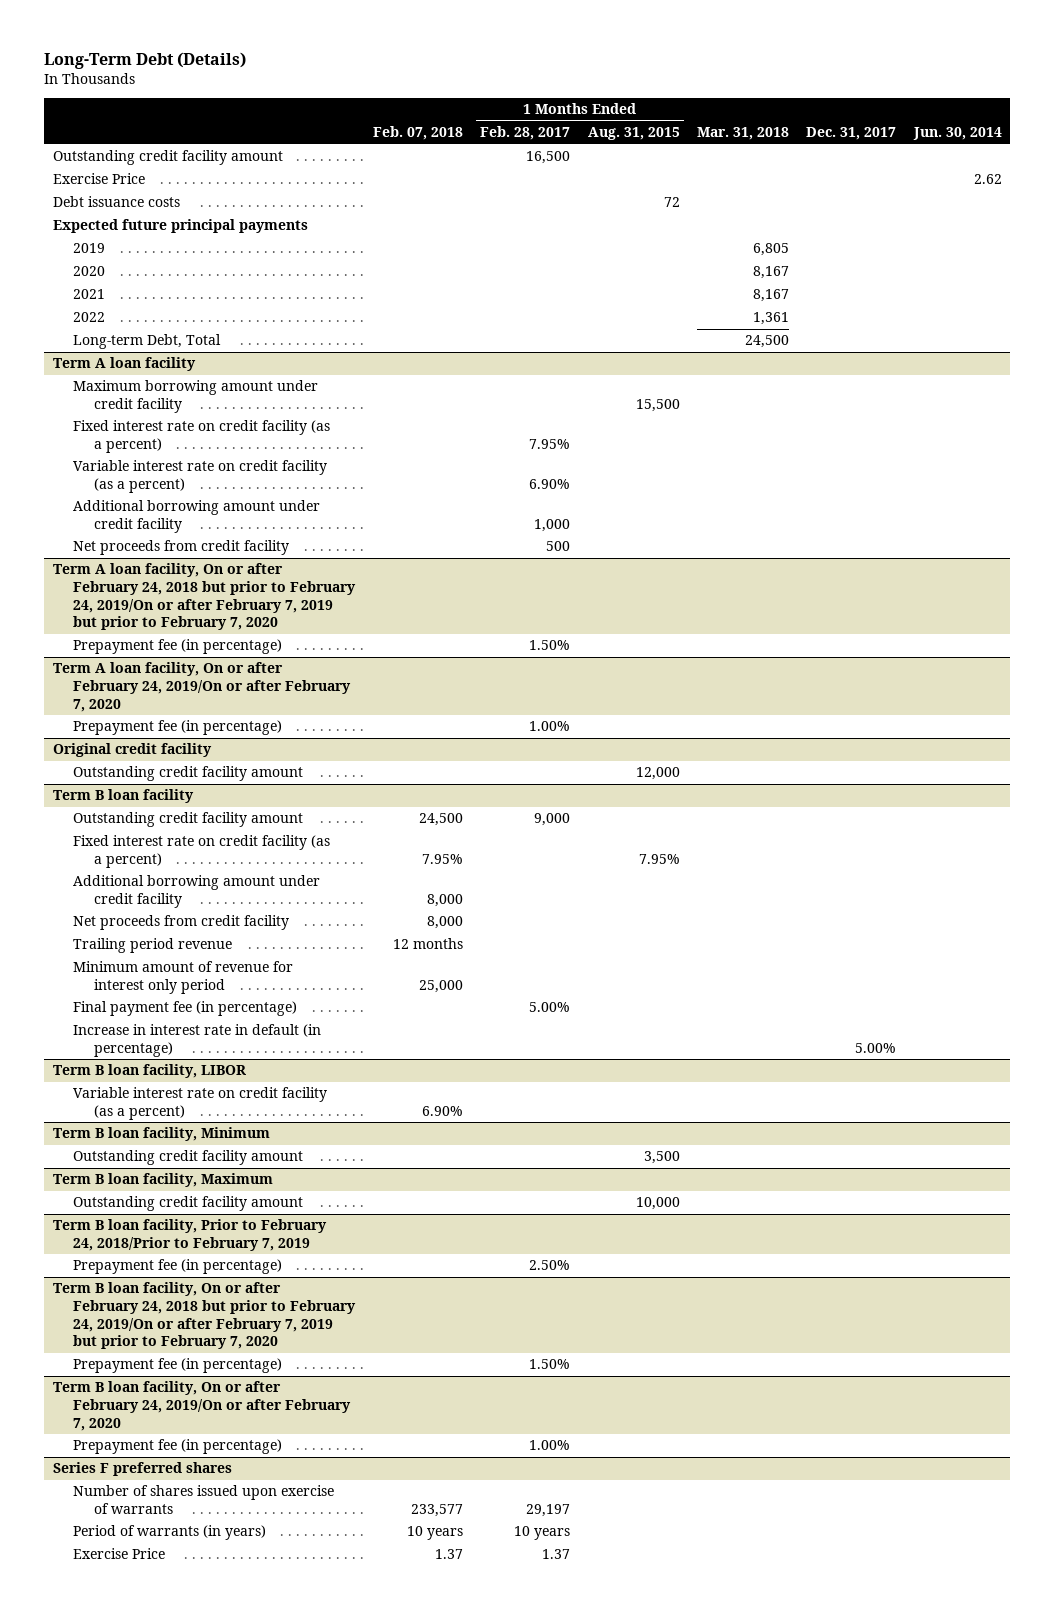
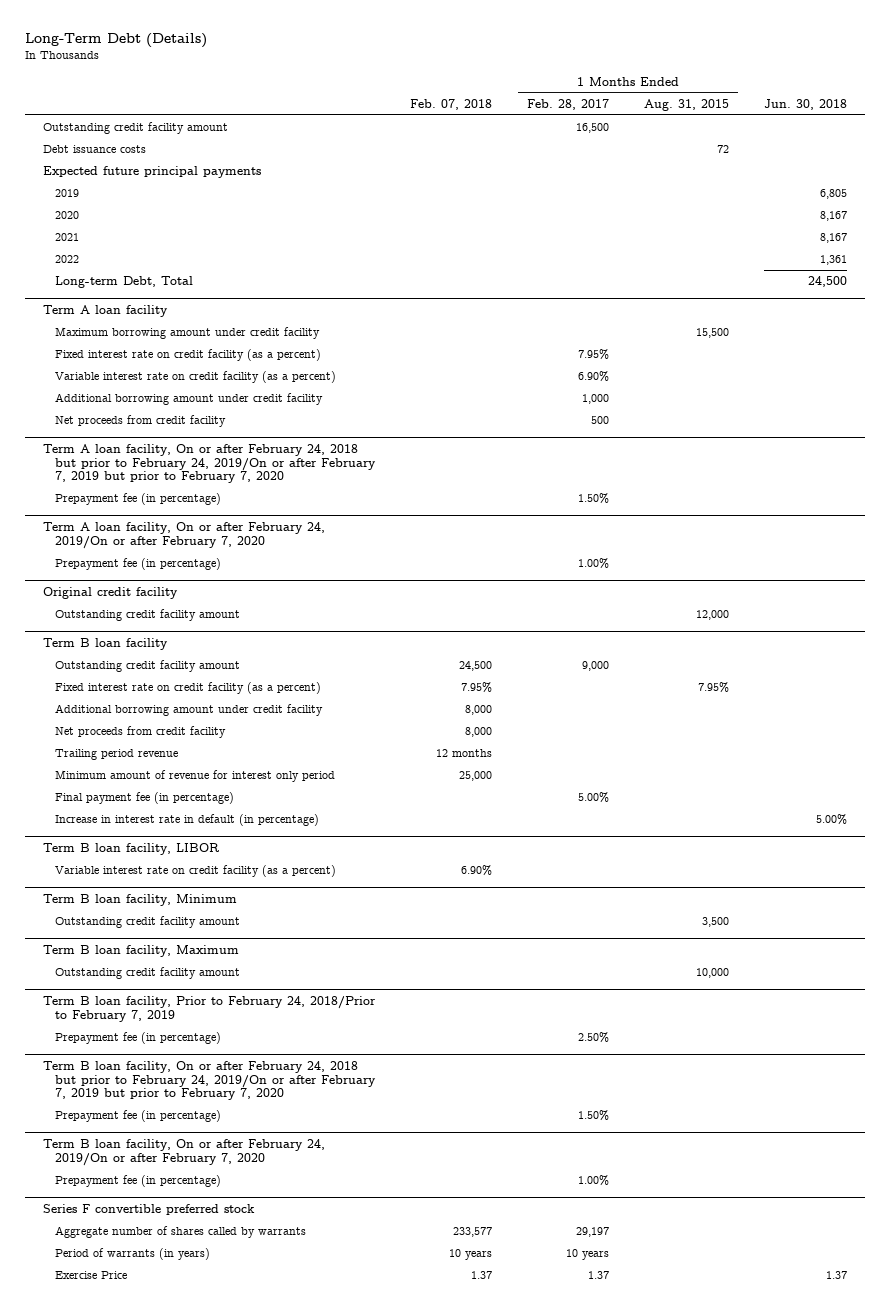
- | Feb. 07, 2018 | 1 Months Ended Feb. 28, 2017 | 1 Months Ended Aug. 31, 2015 | Mar. 31, 2018 | Dec. 31, 2017 | Jun. 30, 2014
+ | Feb. 07, 2018 | 1 Months Ended Feb. 28, 2017 | 1 Months Ended Aug. 31, 2015 | Jun. 30, 2018
- Exercise Price | | | | | | 2.62
- Series F preferred shares
- Number of shares issued upon exercise of warrants | 233,577 | 29,197 | | | |
+ Series F convertible preferred stock
+ Aggregate number of shares called by warrants | 233,577 | 29,197 | |

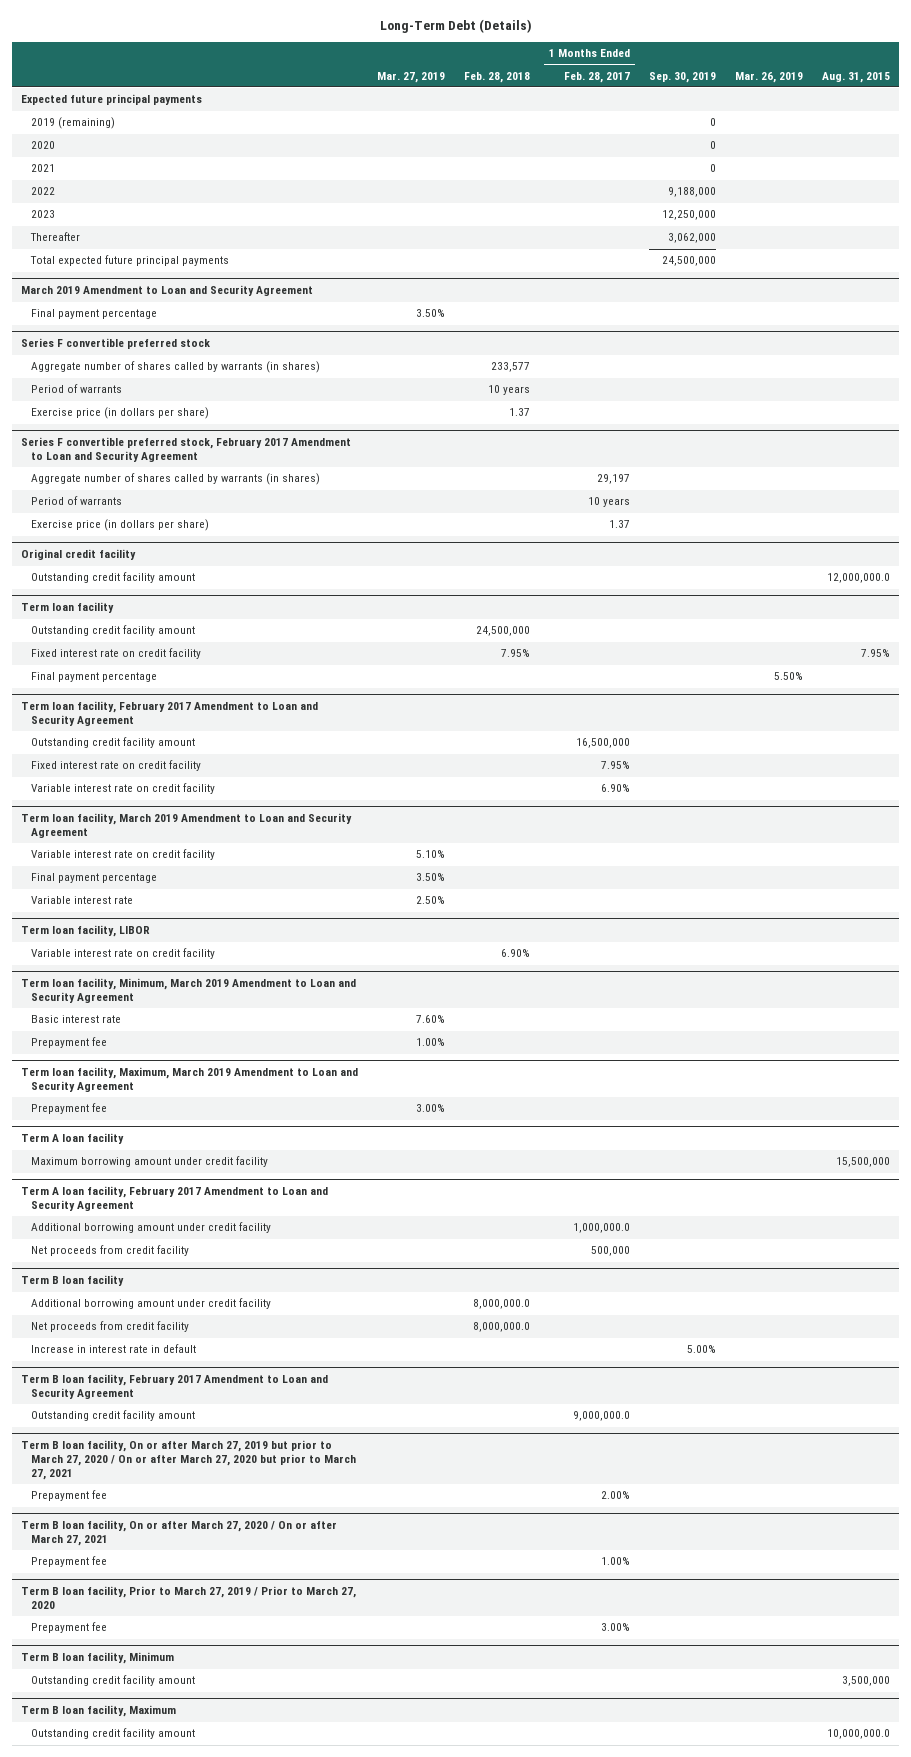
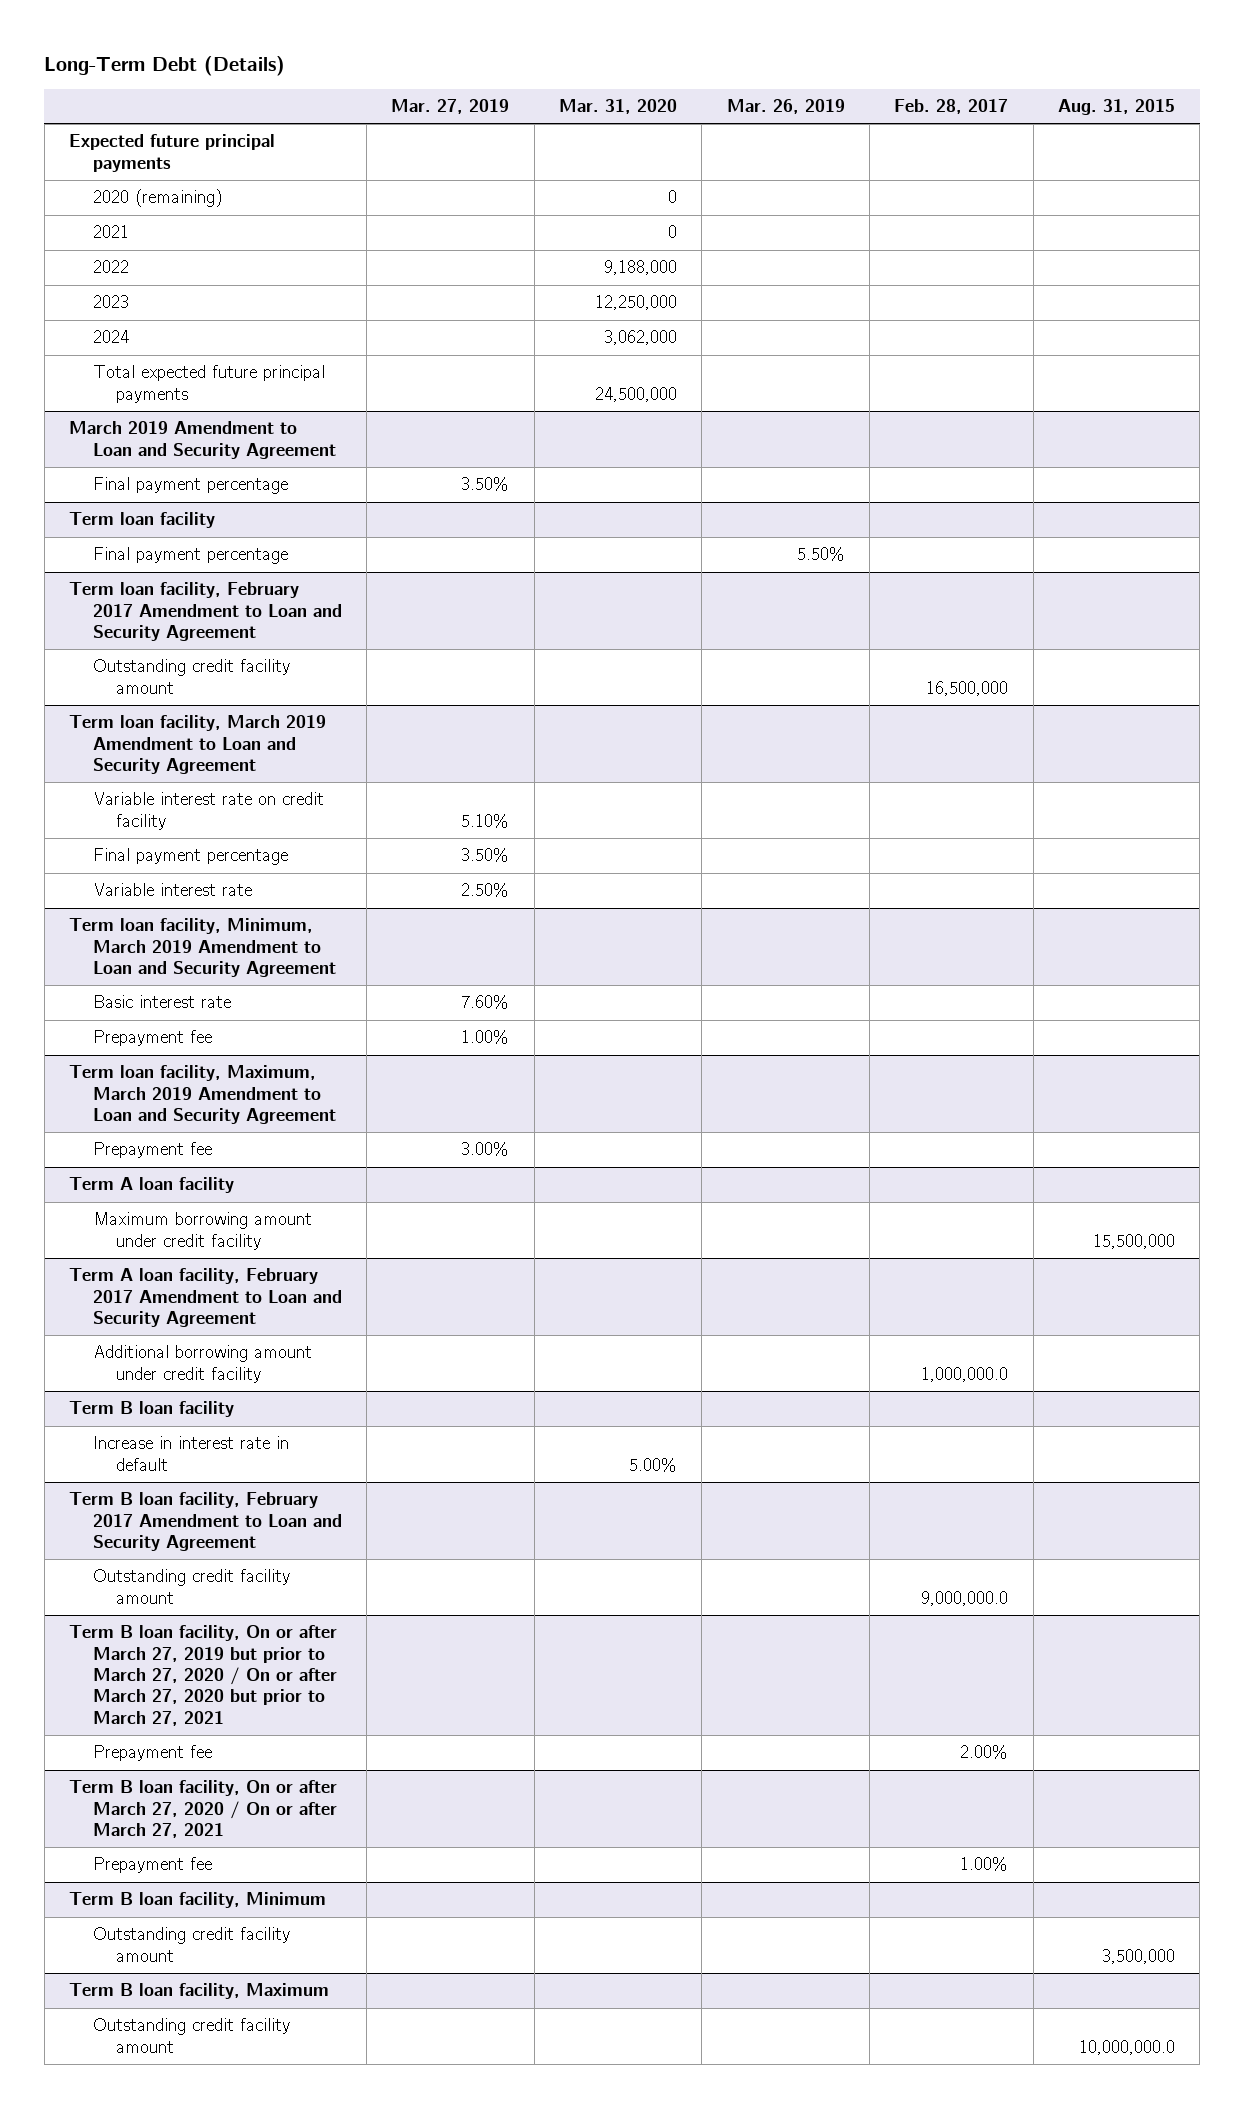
- | Mar. 27, 2019 | Feb. 28, 2018 | 1 Months Ended Feb. 28, 2017 | Sep. 30, 2019 | Mar. 26, 2019 | Aug. 31, 2015
+ | Mar. 27, 2019 | Mar. 31, 2020 | Mar. 26, 2019 | Feb. 28, 2017 | Aug. 31, 2015
- 2019 (remaining) | | | | 0 | |
- 2020 | | | | 0 | |
+ 2020 (remaining) | | 0 | | |
- Thereafter | | | | 3,062,000 | |
+ 2024 | | 3,062,000 | | |
- Series F convertible preferred stock
- Aggregate number of shares called by warrants (in shares) | | 233,577 | | | |
- Period of warrants | | 10 years | | | |
- Exercise price (in dollars per share) | | 1.37 | | | |
- Series F convertible preferred stock, February 2017 Amendment to Loan and Security Agreement
- Aggregate number of shares called by warrants (in shares) | | | 29,197 | | |
- Period of warrants | | | 10 years | | |
- Exercise price (in dollars per share) | | | 1.37 | | |
- Original credit facility
- Outstanding credit facility amount | | | | | | 12,000,000.0
@ Term loan facility
- Outstanding credit facility amount | | 24,500,000 | | | |
- Fixed interest rate on credit facility | | 7.95% | | | | 7.95%
@ Term loan facility, February 2017 Amendment to Loan and Security Agreement
- Fixed interest rate on credit facility | | | 7.95% | | |
- Variable interest rate on credit facility | | | 6.90% | | |
- Term loan facility, LIBOR
- Variable interest rate on credit facility | | 6.90% | | | |
@ Term A loan facility, February 2017 Amendment to Loan and Security Agreement
- Net proceeds from credit facility | | | 500,000 | | |
@ Term B loan facility
- Additional borrowing amount under credit facility | | 8,000,000.0 | | | |
- Net proceeds from credit facility | | 8,000,000.0 | | | |
- Term B loan facility, Prior to March 27, 2019 / Prior to March 27, 2020
- Prepayment fee | | | 3.00% | | |

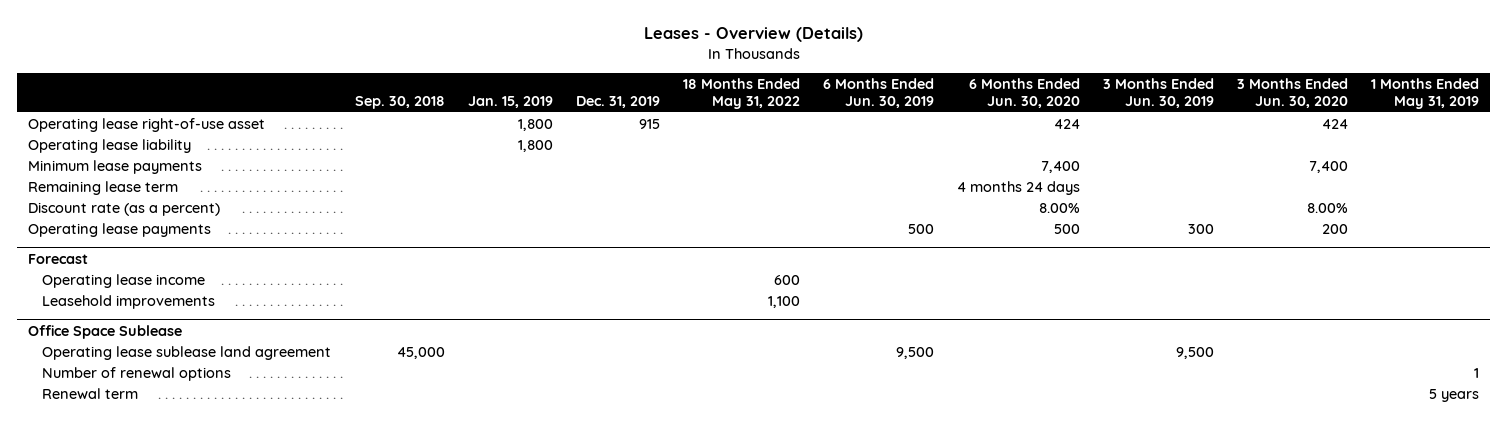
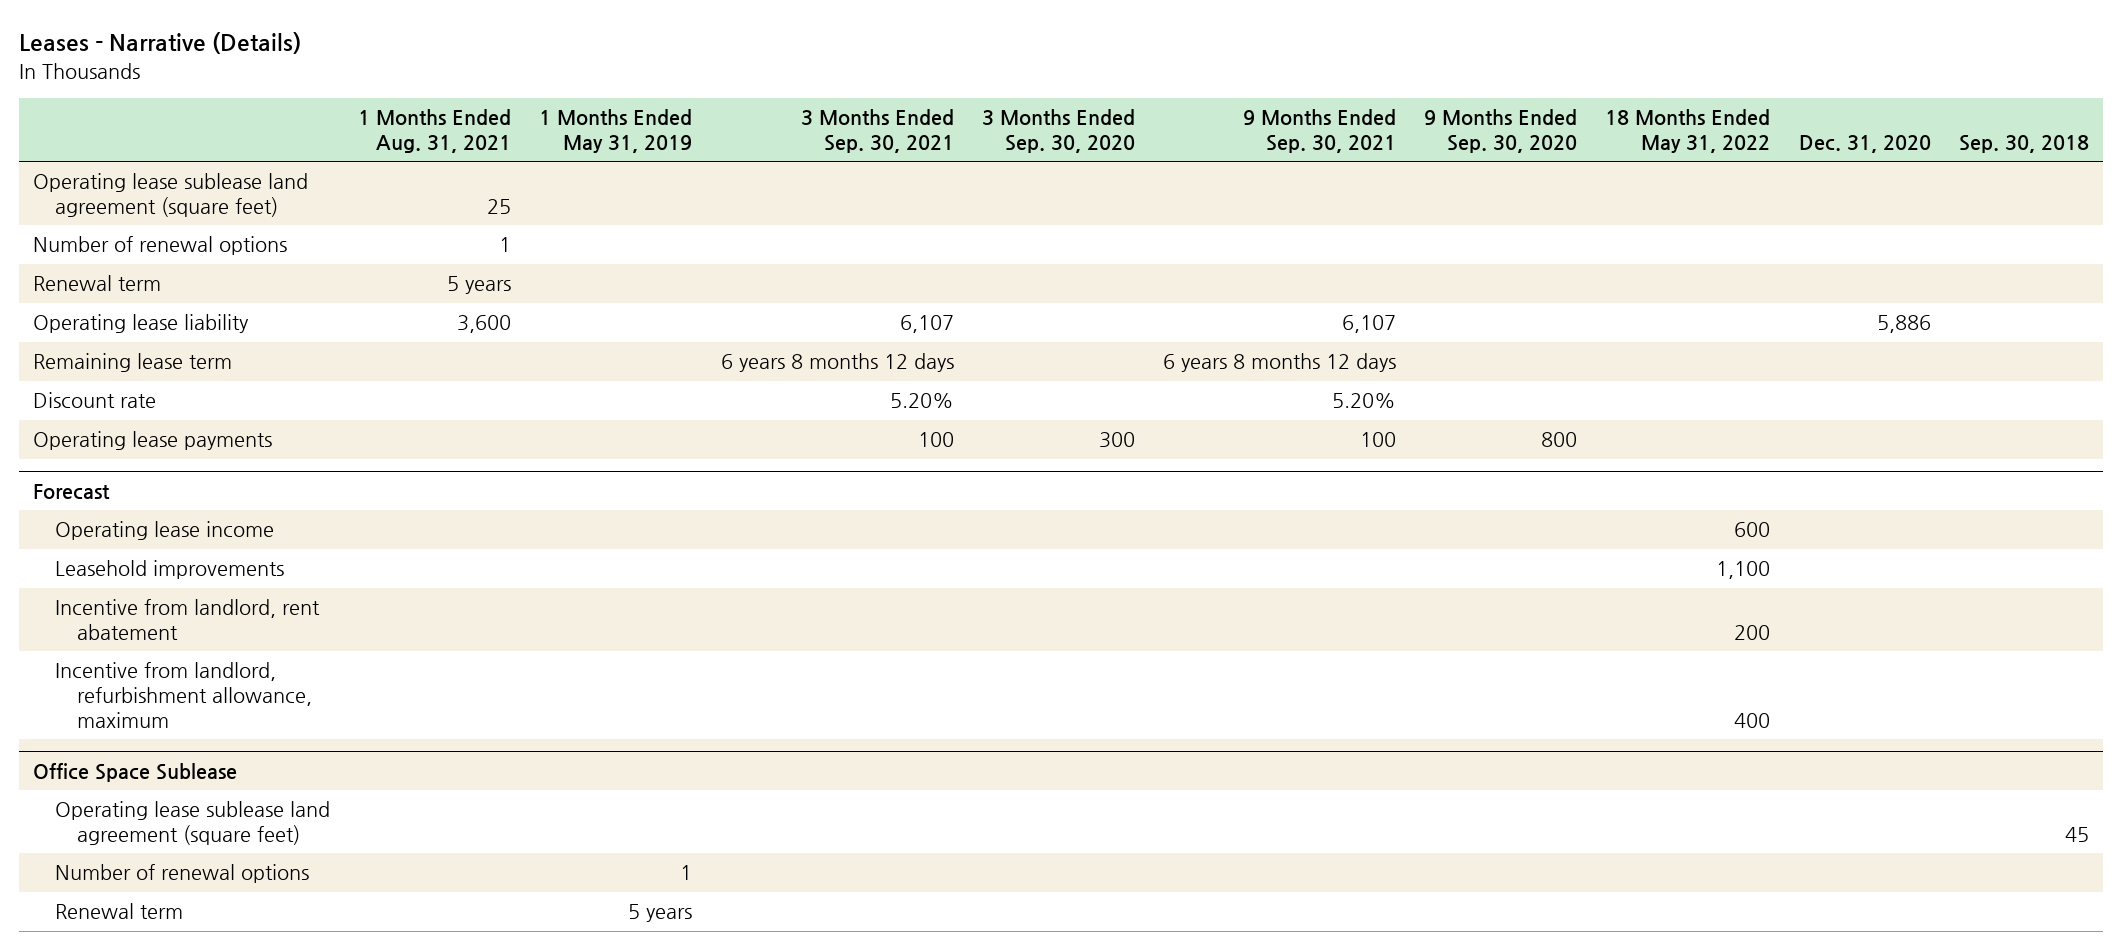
- Leases - Overview (Details)
+ Leases - Narrative (Details)
- | Sep. 30, 2018 | Jan. 15, 2019 | Dec. 31, 2019 | 18 Months Ended May 31, 2022 | 6 Months Ended Jun. 30, 2019 | 6 Months Ended Jun. 30, 2020 | 3 Months Ended Jun. 30, 2019 | 3 Months Ended Jun. 30, 2020 | 1 Months Ended May 31, 2019
+ | 1 Months Ended Aug. 31, 2021 | 1 Months Ended May 31, 2019 | 3 Months Ended Sep. 30, 2021 | 3 Months Ended Sep. 30, 2020 | 9 Months Ended Sep. 30, 2021 | 9 Months Ended Sep. 30, 2020 | 18 Months Ended May 31, 2022 | Dec. 31, 2020 | Sep. 30, 2018
- Operating lease right-of-use asset | | 1,800 | 915 | | | 424 | | 424 |
+ Operating lease sublease land agreement (square feet) | 25 | | | | | | | |
+ Number of renewal options | 1 | | | | | | | |
+ Renewal term | 5 years | | | | | | | |
- Minimum lease payments | | | | | | 7,400 | | 7,400 |
- Discount rate (as a percent) | | | | | | 8.00% | | 8.00% |
+ Discount rate | | | 5.20% | | 5.20% | | | |
@ Forecast
+ Incentive from landlord, rent abatement | | | | | | | 200 | |
+ Incentive from landlord, refurbishment allowance, maximum | | | | | | | 400 | |
@ Office Space Sublease
- Operating lease sublease land agreement | 45,000 | | | | 9,500 | | 9,500 | |
+ Operating lease sublease land agreement (square feet) | | | | | | | | | 45

